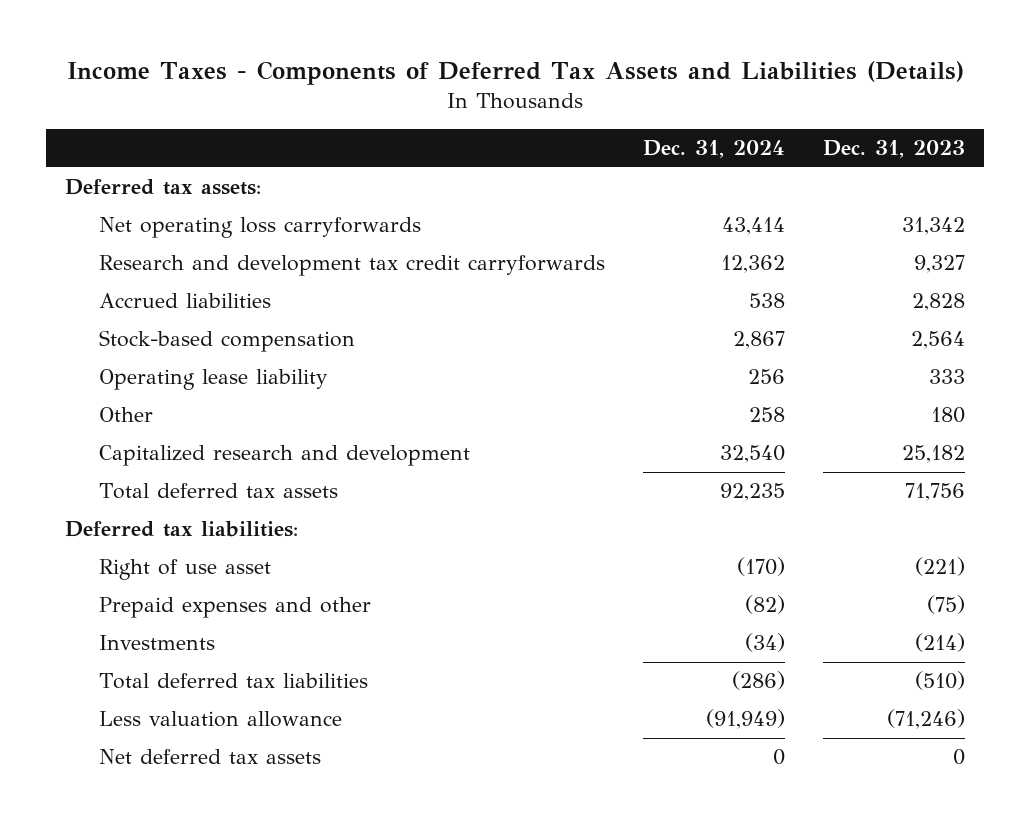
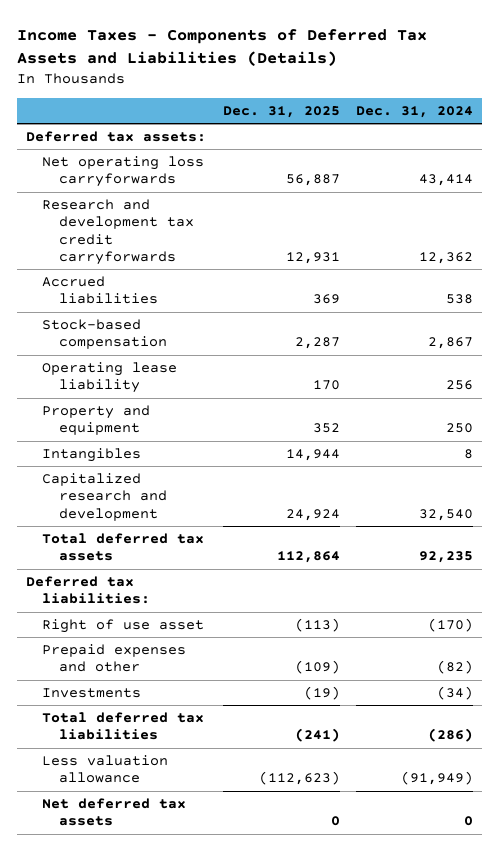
- | Dec. 31, 2024 | Dec. 31, 2023
+ | Dec. 31, 2025 | Dec. 31, 2024
- Other | 258 | 180
+ Property and equipment | 352 | 250
+ Intangibles | 14,944 | 8

